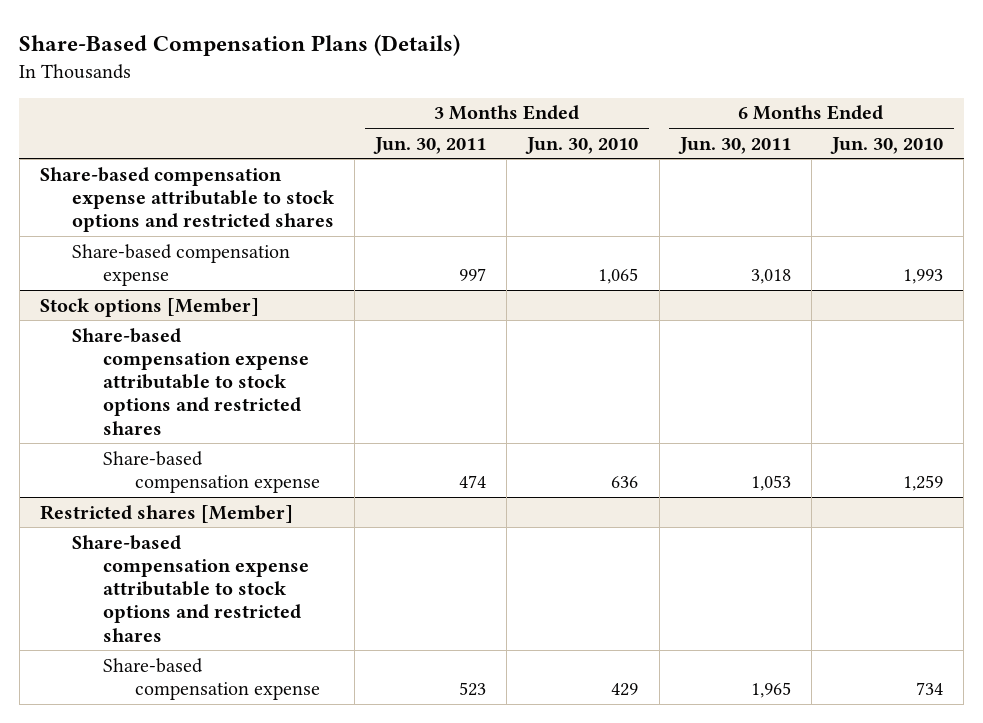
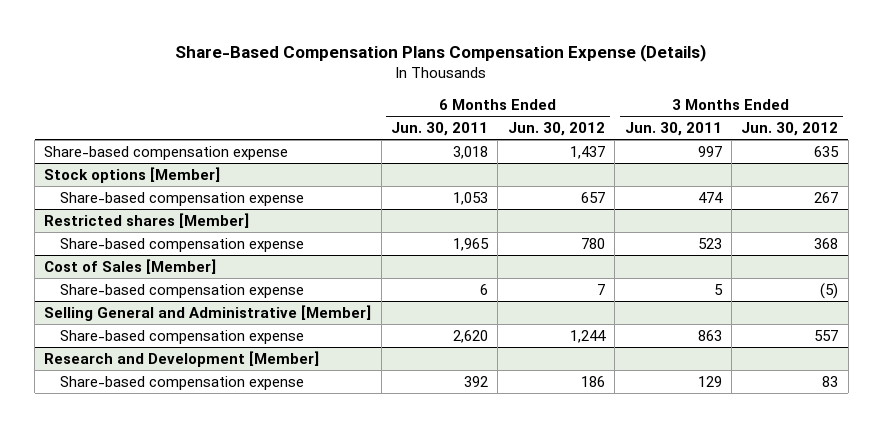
- Share-Based Compensation Plans (Details)
+ Share-Based Compensation Plans Compensation Expense (Details)
- | 3 Months Ended Jun. 30, 2011 | 3 Months Ended Jun. 30, 2010 | 6 Months Ended Jun. 30, 2011 | 6 Months Ended Jun. 30, 2010
+ | 6 Months Ended Jun. 30, 2011 | 6 Months Ended Jun. 30, 2012 | 3 Months Ended Jun. 30, 2011 | 3 Months Ended Jun. 30, 2012
- Share-based compensation expense attributable to stock options and restricted shares
@ Stock options [Member]
- Share-based compensation expense attributable to stock options and restricted shares
@ Restricted shares [Member]
- Share-based compensation expense attributable to stock options and restricted shares
+ Cost of Sales [Member]
+ Share-based compensation expense | 6 | 7 | 5 | (5)
+ Selling General and Administrative [Member]
+ Share-based compensation expense | 2,620 | 1,244 | 863 | 557
+ Research and Development [Member]
+ Share-based compensation expense | 392 | 186 | 129 | 83

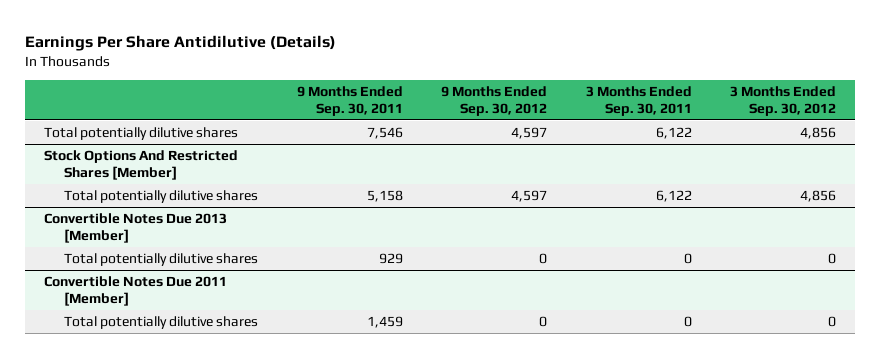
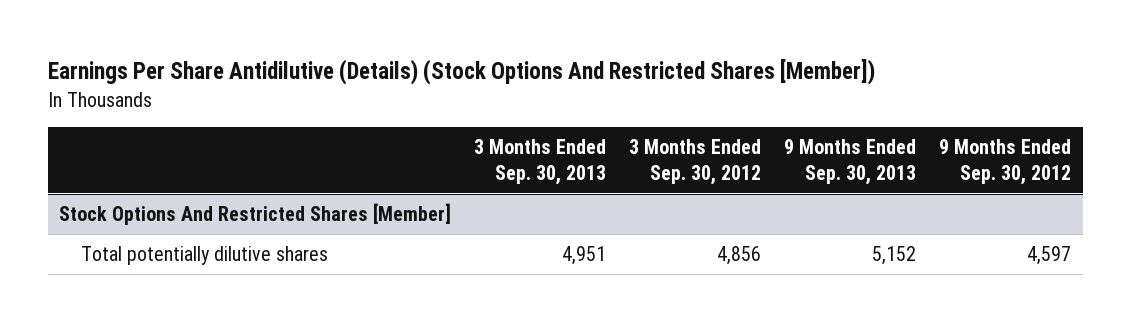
- Earnings Per Share Antidilutive (Details)
+ Earnings Per Share Antidilutive (Details) (Stock Options And Restricted Shares [Member])
- | 9 Months Ended Sep. 30, 2011 | 9 Months Ended Sep. 30, 2012 | 3 Months Ended Sep. 30, 2011 | 3 Months Ended Sep. 30, 2012
+ | 3 Months Ended Sep. 30, 2013 | 3 Months Ended Sep. 30, 2012 | 9 Months Ended Sep. 30, 2013 | 9 Months Ended Sep. 30, 2012
- Total potentially dilutive shares | 7,546 | 4,597 | 6,122 | 4,856
- Convertible Notes Due 2013 [Member]
- Total potentially dilutive shares | 929 | 0 | 0 | 0
- Convertible Notes Due 2011 [Member]
- Total potentially dilutive shares | 1,459 | 0 | 0 | 0

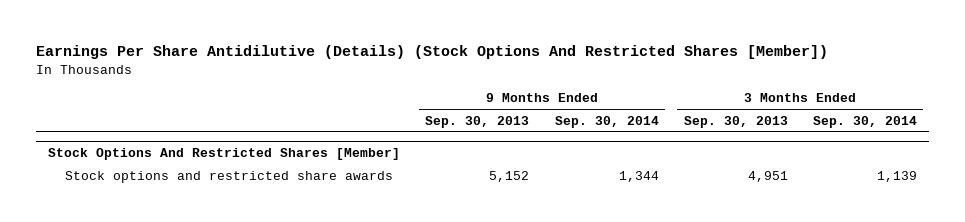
- | 3 Months Ended Sep. 30, 2013 | 3 Months Ended Sep. 30, 2012 | 9 Months Ended Sep. 30, 2013 | 9 Months Ended Sep. 30, 2012
+ | 9 Months Ended Sep. 30, 2013 | 9 Months Ended Sep. 30, 2014 | 3 Months Ended Sep. 30, 2013 | 3 Months Ended Sep. 30, 2014
@ Stock Options And Restricted Shares [Member]
- Total potentially dilutive shares | 4,951 | 4,856 | 5,152 | 4,597
+ Stock options and restricted share awards | 5,152 | 1,344 | 4,951 | 1,139

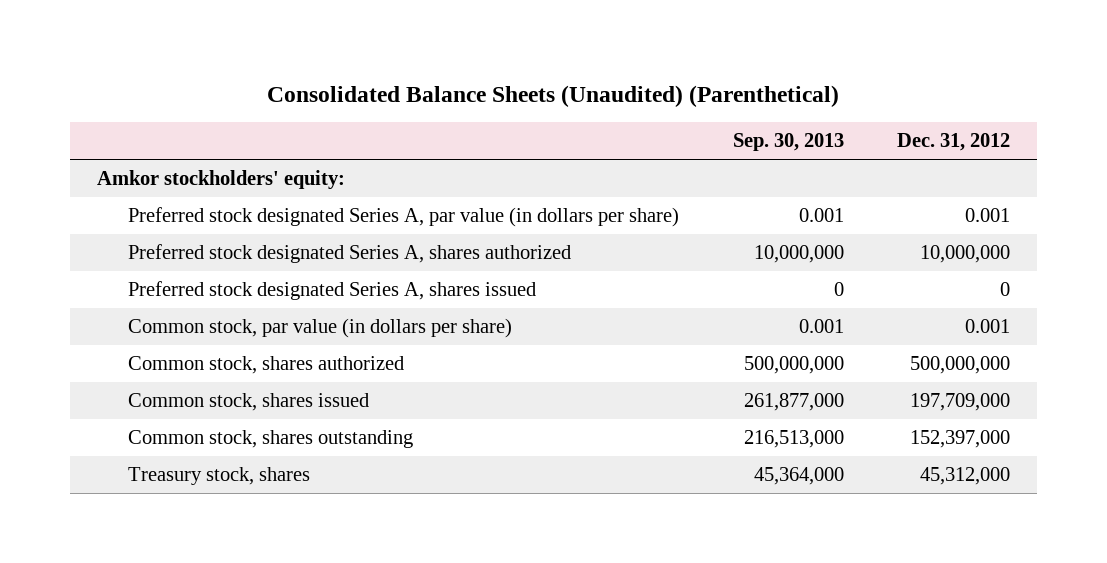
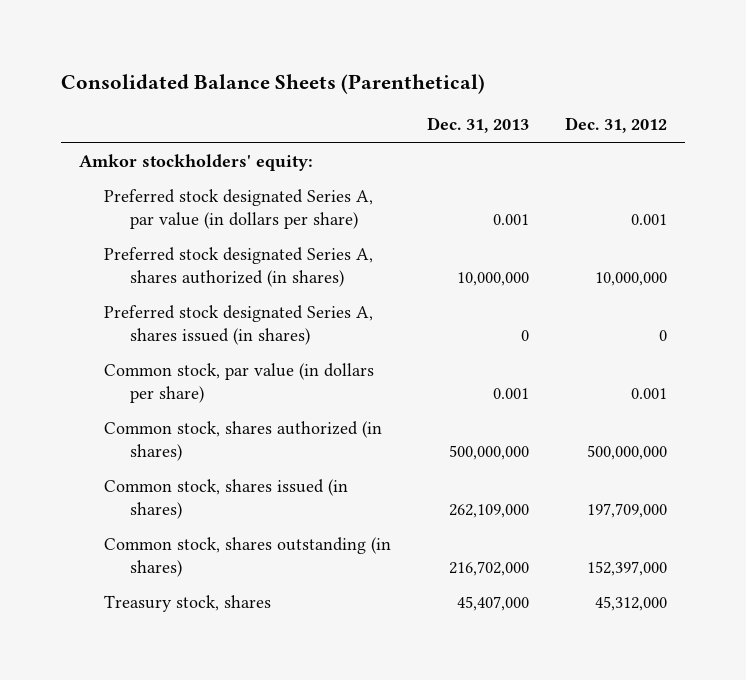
- Consolidated Balance Sheets (Unaudited) (Parenthetical)
+ Consolidated Balance Sheets (Parenthetical)
- | Sep. 30, 2013 | Dec. 31, 2012
+ | Dec. 31, 2013 | Dec. 31, 2012
- Preferred stock designated Series A, shares authorized | 10,000,000 | 10,000,000
- Preferred stock designated Series A, shares issued | 0 | 0
+ Preferred stock designated Series A, shares authorized (in shares) | 10,000,000 | 10,000,000
+ Preferred stock designated Series A, shares issued (in shares) | 0 | 0
- Common stock, shares authorized | 500,000,000 | 500,000,000
- Common stock, shares issued | 261,877,000 | 197,709,000
- Common stock, shares outstanding | 216,513,000 | 152,397,000
+ Common stock, shares authorized (in shares) | 500,000,000 | 500,000,000
+ Common stock, shares issued (in shares) | 262,109,000 | 197,709,000
+ Common stock, shares outstanding (in shares) | 216,702,000 | 152,397,000

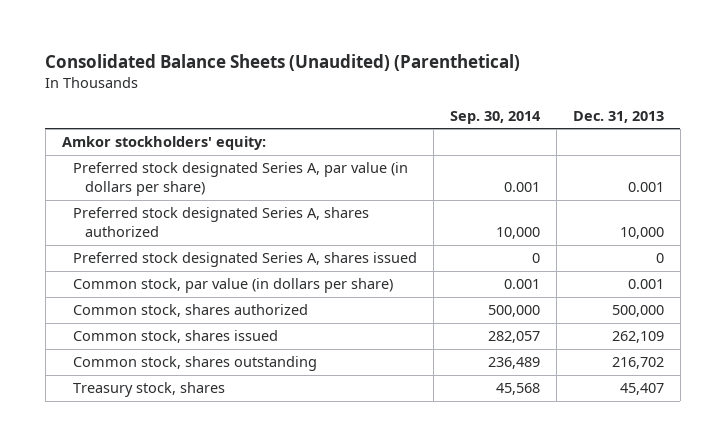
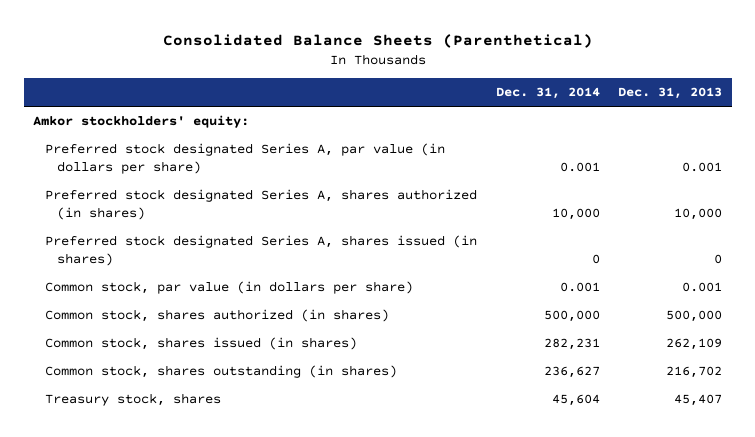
- Consolidated Balance Sheets (Unaudited) (Parenthetical)
+ Consolidated Balance Sheets (Parenthetical)
- | Sep. 30, 2014 | Dec. 31, 2013
+ | Dec. 31, 2014 | Dec. 31, 2013
- Preferred stock designated Series A, shares authorized | 10,000 | 10,000
- Preferred stock designated Series A, shares issued | 0 | 0
+ Preferred stock designated Series A, shares authorized (in shares) | 10,000 | 10,000
+ Preferred stock designated Series A, shares issued (in shares) | 0 | 0
- Common stock, shares authorized | 500,000 | 500,000
- Common stock, shares issued | 282,057 | 262,109
- Common stock, shares outstanding | 236,489 | 216,702
+ Common stock, shares authorized (in shares) | 500,000 | 500,000
+ Common stock, shares issued (in shares) | 282,231 | 262,109
+ Common stock, shares outstanding (in shares) | 236,627 | 216,702

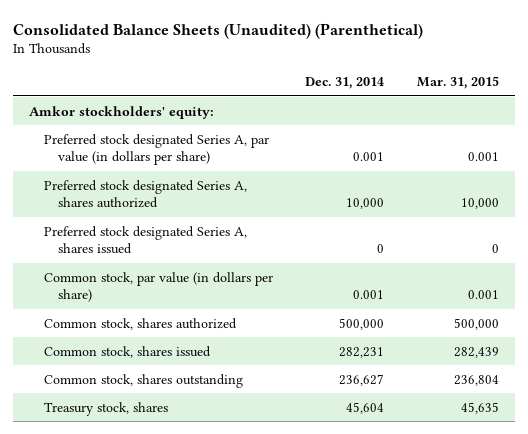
- Consolidated Balance Sheets (Parenthetical)
+ Consolidated Balance Sheets (Unaudited) (Parenthetical)
- | Dec. 31, 2014 | Dec. 31, 2013
+ | Dec. 31, 2014 | Mar. 31, 2015
- Preferred stock designated Series A, shares authorized (in shares) | 10,000 | 10,000
- Preferred stock designated Series A, shares issued (in shares) | 0 | 0
+ Preferred stock designated Series A, shares authorized | 10,000 | 10,000
+ Preferred stock designated Series A, shares issued | 0 | 0
- Common stock, shares authorized (in shares) | 500,000 | 500,000
- Common stock, shares issued (in shares) | 282,231 | 262,109
- Common stock, shares outstanding (in shares) | 236,627 | 216,702
+ Common stock, shares authorized | 500,000 | 500,000
+ Common stock, shares issued | 282,231 | 282,439
+ Common stock, shares outstanding | 236,627 | 236,804

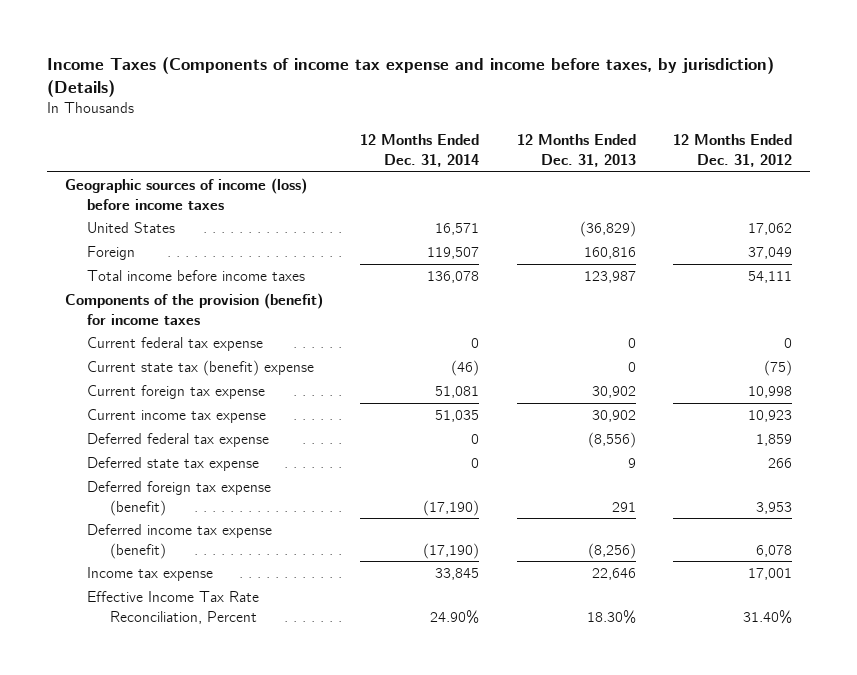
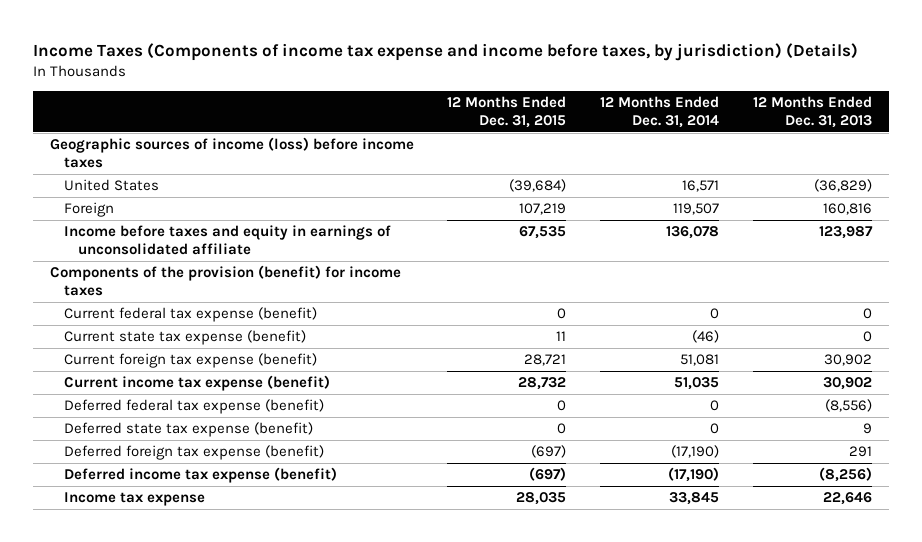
- | 12 Months Ended Dec. 31, 2014 | 12 Months Ended Dec. 31, 2013 | 12 Months Ended Dec. 31, 2012
+ | 12 Months Ended Dec. 31, 2015 | 12 Months Ended Dec. 31, 2014 | 12 Months Ended Dec. 31, 2013
- Total income before income taxes | 136,078 | 123,987 | 54,111
+ Income before taxes and equity in earnings of unconsolidated affiliate | 67,535 | 136,078 | 123,987
- Current federal tax expense | 0 | 0 | 0
- Current state tax (benefit) expense | (46) | 0 | (75)
- Current foreign tax expense | 51,081 | 30,902 | 10,998
- Current income tax expense | 51,035 | 30,902 | 10,923
- Deferred federal tax expense | 0 | (8,556) | 1,859
- Deferred state tax expense | 0 | 9 | 266
+ Current federal tax expense (benefit) | 0 | 0 | 0
+ Current state tax expense (benefit) | 11 | (46) | 0
+ Current foreign tax expense (benefit) | 28,721 | 51,081 | 30,902
+ Current income tax expense (benefit) | 28,732 | 51,035 | 30,902
+ Deferred federal tax expense (benefit) | 0 | 0 | (8,556)
+ Deferred state tax expense (benefit) | 0 | 0 | 9
- Effective Income Tax Rate Reconciliation, Percent | 24.90% | 18.30% | 31.40%

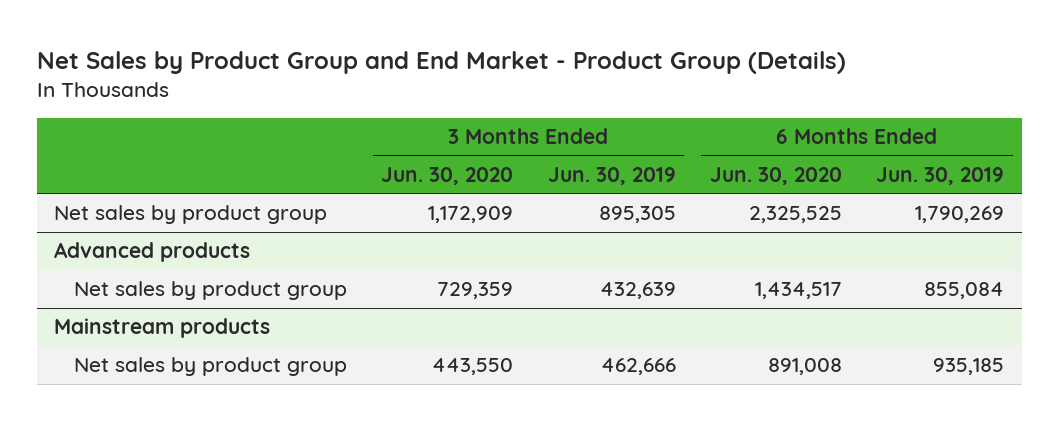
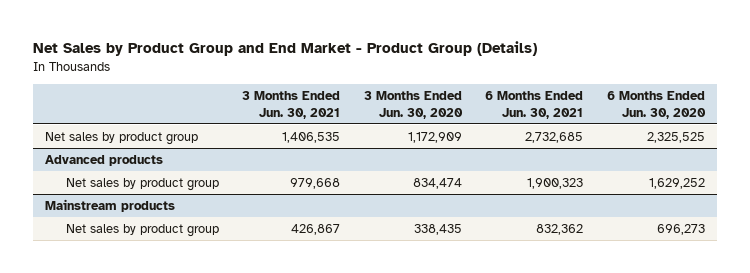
- | 3 Months Ended Jun. 30, 2020 | 3 Months Ended Jun. 30, 2019 | 6 Months Ended Jun. 30, 2020 | 6 Months Ended Jun. 30, 2019
+ | 3 Months Ended Jun. 30, 2021 | 3 Months Ended Jun. 30, 2020 | 6 Months Ended Jun. 30, 2021 | 6 Months Ended Jun. 30, 2020
@ Advanced products
- Net sales by product group | 729,359 | 432,639 | 1,434,517 | 855,084
+ Net sales by product group | 979,668 | 834,474 | 1,900,323 | 1,629,252
@ Mainstream products
- Net sales by product group | 443,550 | 462,666 | 891,008 | 935,185
+ Net sales by product group | 426,867 | 338,435 | 832,362 | 696,273

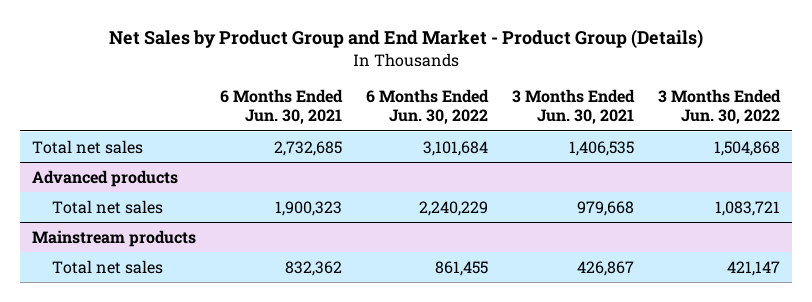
- | 3 Months Ended Jun. 30, 2021 | 3 Months Ended Jun. 30, 2020 | 6 Months Ended Jun. 30, 2021 | 6 Months Ended Jun. 30, 2020
+ | 6 Months Ended Jun. 30, 2021 | 6 Months Ended Jun. 30, 2022 | 3 Months Ended Jun. 30, 2021 | 3 Months Ended Jun. 30, 2022
- Net sales by product group | 1,406,535 | 1,172,909 | 2,732,685 | 2,325,525
+ Total net sales | 2,732,685 | 3,101,684 | 1,406,535 | 1,504,868
@ Advanced products
- Net sales by product group | 979,668 | 834,474 | 1,900,323 | 1,629,252
+ Total net sales | 1,900,323 | 2,240,229 | 979,668 | 1,083,721
@ Mainstream products
- Net sales by product group | 426,867 | 338,435 | 832,362 | 696,273
+ Total net sales | 832,362 | 861,455 | 426,867 | 421,147

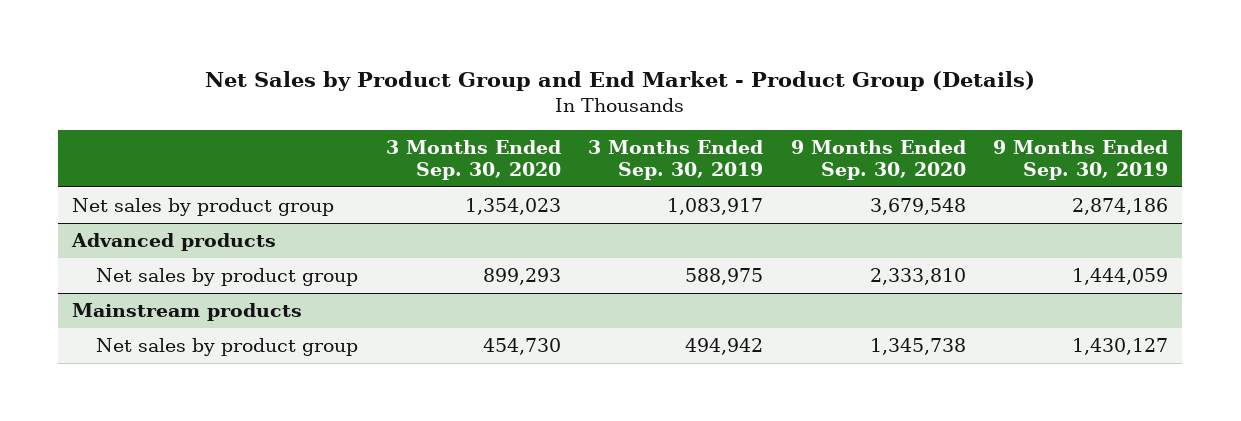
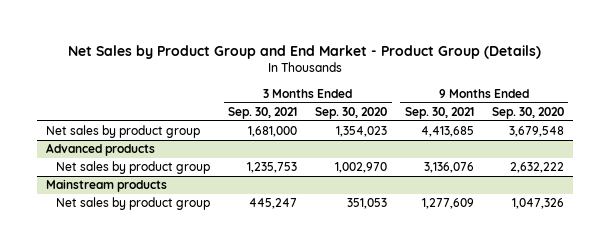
- | 3 Months Ended Sep. 30, 2020 | 3 Months Ended Sep. 30, 2019 | 9 Months Ended Sep. 30, 2020 | 9 Months Ended Sep. 30, 2019
+ | 3 Months Ended Sep. 30, 2021 | 3 Months Ended Sep. 30, 2020 | 9 Months Ended Sep. 30, 2021 | 9 Months Ended Sep. 30, 2020
@ Advanced products
- Net sales by product group | 899,293 | 588,975 | 2,333,810 | 1,444,059
+ Net sales by product group | 1,235,753 | 1,002,970 | 3,136,076 | 2,632,222
@ Mainstream products
- Net sales by product group | 454,730 | 494,942 | 1,345,738 | 1,430,127
+ Net sales by product group | 445,247 | 351,053 | 1,277,609 | 1,047,326

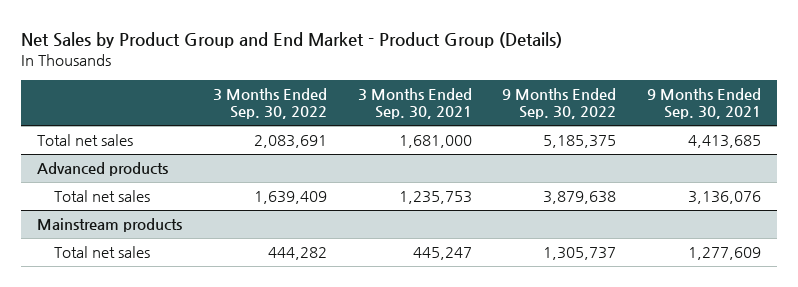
- | 3 Months Ended Sep. 30, 2021 | 3 Months Ended Sep. 30, 2020 | 9 Months Ended Sep. 30, 2021 | 9 Months Ended Sep. 30, 2020
+ | 3 Months Ended Sep. 30, 2022 | 3 Months Ended Sep. 30, 2021 | 9 Months Ended Sep. 30, 2022 | 9 Months Ended Sep. 30, 2021
- Net sales by product group | 1,681,000 | 1,354,023 | 4,413,685 | 3,679,548
+ Total net sales | 2,083,691 | 1,681,000 | 5,185,375 | 4,413,685
@ Advanced products
- Net sales by product group | 1,235,753 | 1,002,970 | 3,136,076 | 2,632,222
+ Total net sales | 1,639,409 | 1,235,753 | 3,879,638 | 3,136,076
@ Mainstream products
- Net sales by product group | 445,247 | 351,053 | 1,277,609 | 1,047,326
+ Total net sales | 444,282 | 445,247 | 1,305,737 | 1,277,609

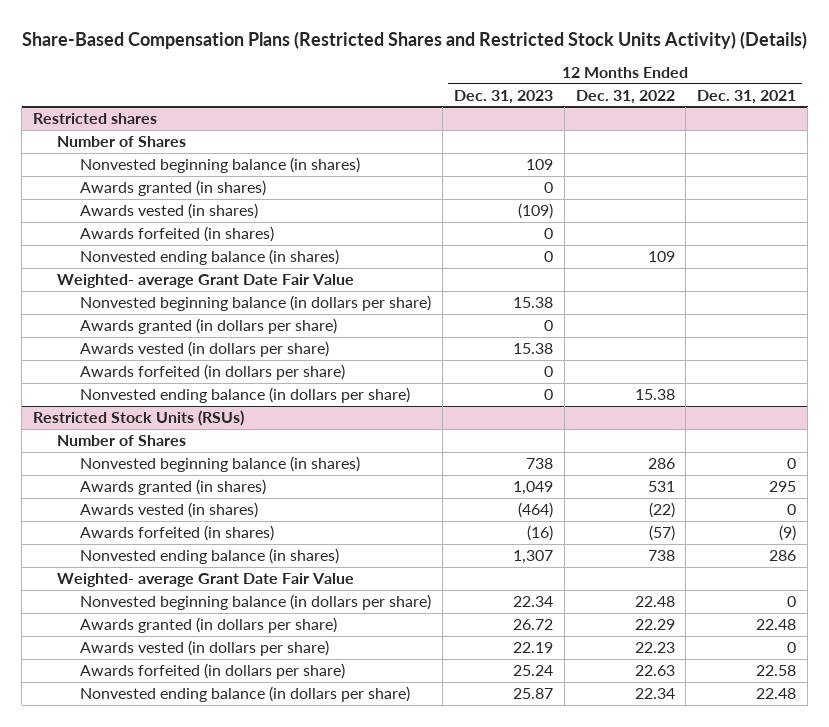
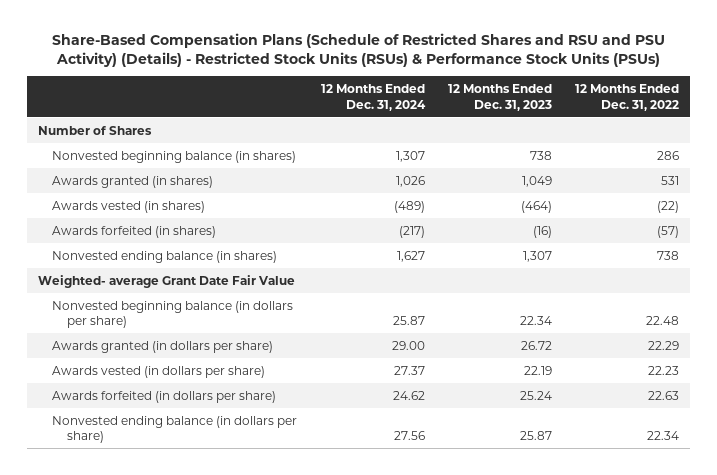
- Share-Based Compensation Plans (Restricted Shares and Restricted Stock Units Activity) (Details)
+ Share-Based Compensation Plans (Schedule of Restricted Shares and RSU and PSU Activity) (Details) - Restricted Stock Units (RSUs) & Performance Stock Units (PSUs)
- | 12 Months Ended Dec. 31, 2023 | 12 Months Ended Dec. 31, 2022 | 12 Months Ended Dec. 31, 2021
+ | 12 Months Ended Dec. 31, 2024 | 12 Months Ended Dec. 31, 2023 | 12 Months Ended Dec. 31, 2022
- Restricted shares
- Nonvested beginning balance (in shares) | 109 | |
- Awards granted (in shares) | 0 | |
- Awards vested (in shares) | (109) | |
- Awards forfeited (in shares) | 0 | |
- Nonvested ending balance (in shares) | 0 | 109 |
- Weighted- average Grant Date Fair Value
- Nonvested beginning balance (in dollars per share) | 15.38 | |
- Awards granted (in dollars per share) | 0 | |
- Awards vested (in dollars per share) | 15.38 | |
- Awards forfeited (in dollars per share) | 0 | |
- Nonvested ending balance (in dollars per share) | 0 | 15.38 |
- Restricted Stock Units (RSUs)
- Number of Shares

